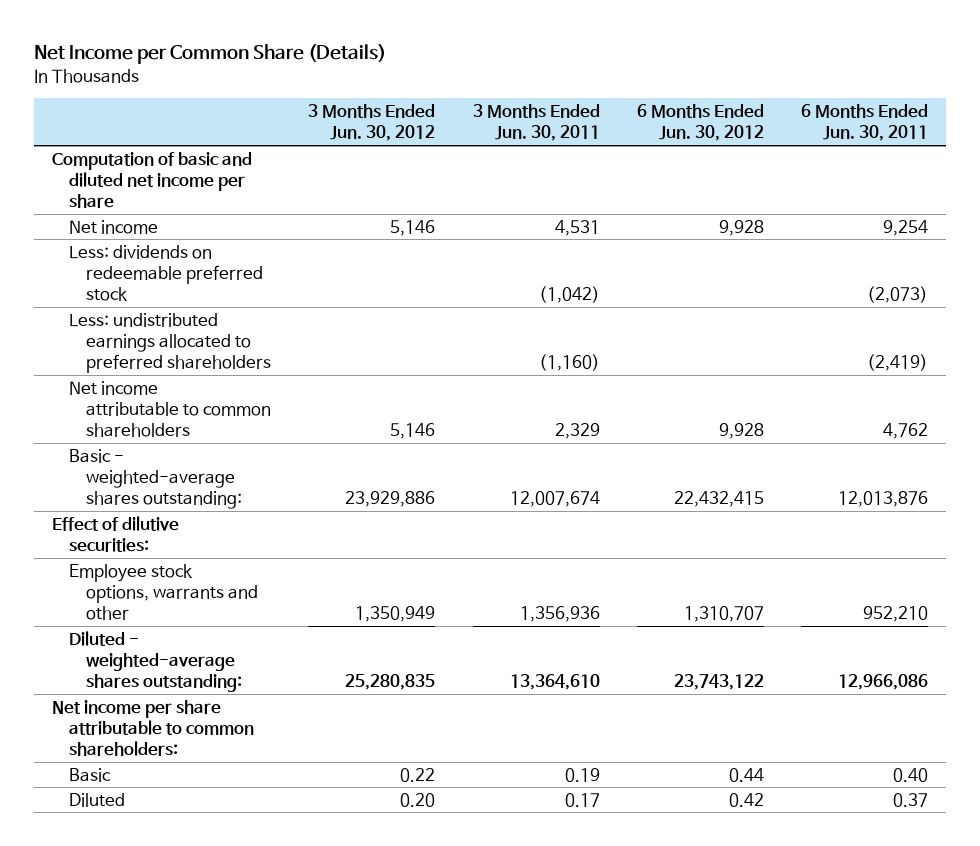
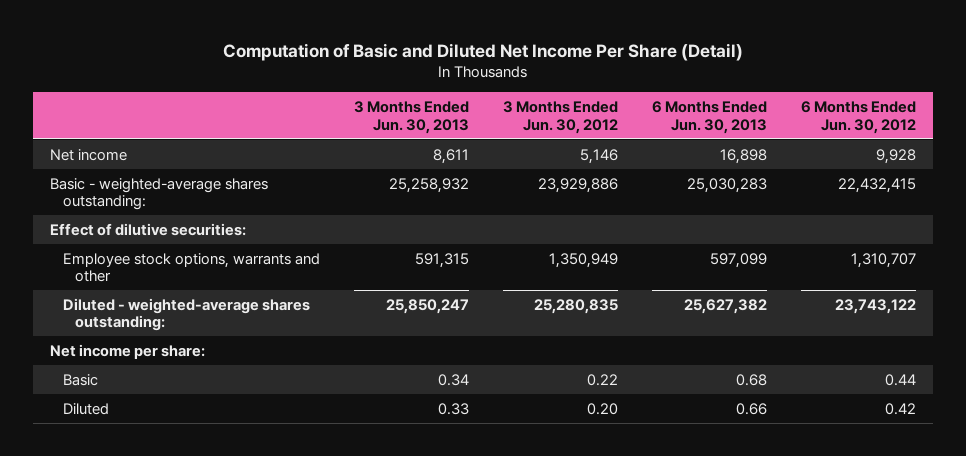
- Net Income per Common Share (Details)
+ Computation of Basic and Diluted Net Income Per Share (Detail)
- | 3 Months Ended Jun. 30, 2012 | 3 Months Ended Jun. 30, 2011 | 6 Months Ended Jun. 30, 2012 | 6 Months Ended Jun. 30, 2011
+ | 3 Months Ended Jun. 30, 2013 | 3 Months Ended Jun. 30, 2012 | 6 Months Ended Jun. 30, 2013 | 6 Months Ended Jun. 30, 2012
- Computation of basic and diluted net income per share
- Less: dividends on redeemable preferred stock | | (1,042) | | (2,073)
- Less: undistributed earnings allocated to preferred shareholders | | (1,160) | | (2,419)
- Net income attributable to common shareholders | 5,146 | 2,329 | 9,928 | 4,762
- Net income per share attributable to common shareholders:
+ Net income per share:

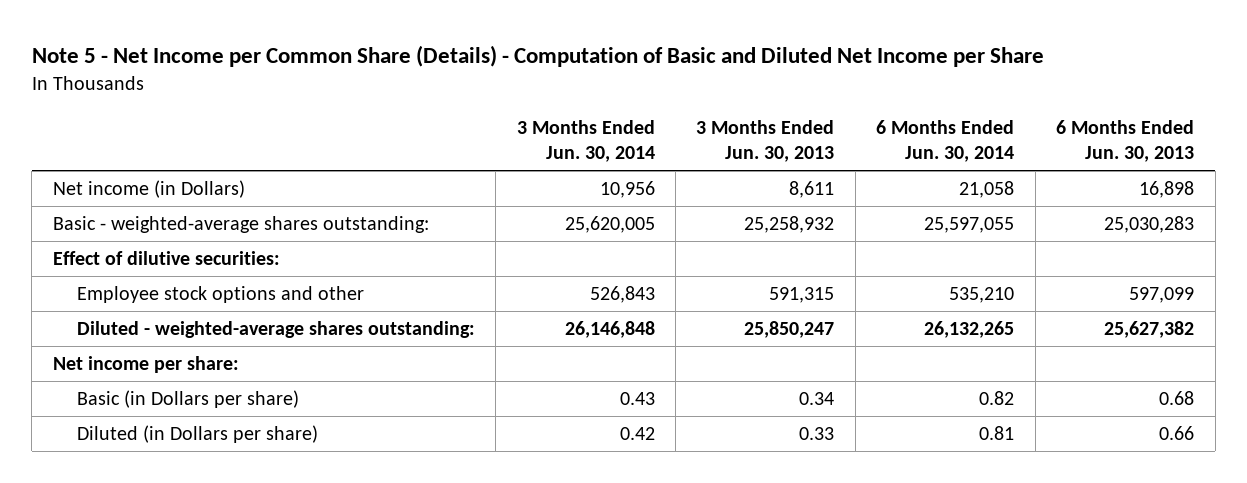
- Computation of Basic and Diluted Net Income Per Share (Detail)
+ Note 5 - Net Income per Common Share (Details) - Computation of Basic and Diluted Net Income per Share
- | 3 Months Ended Jun. 30, 2013 | 3 Months Ended Jun. 30, 2012 | 6 Months Ended Jun. 30, 2013 | 6 Months Ended Jun. 30, 2012
+ | 3 Months Ended Jun. 30, 2014 | 3 Months Ended Jun. 30, 2013 | 6 Months Ended Jun. 30, 2014 | 6 Months Ended Jun. 30, 2013
- Net income | 8,611 | 5,146 | 16,898 | 9,928
+ Net income (in Dollars) | 10,956 | 8,611 | 21,058 | 16,898
- Employee stock options, warrants and other | 591,315 | 1,350,949 | 597,099 | 1,310,707
+ Employee stock options and other | 526,843 | 591,315 | 535,210 | 597,099
- Basic | 0.34 | 0.22 | 0.68 | 0.44
- Diluted | 0.33 | 0.20 | 0.66 | 0.42
+ Basic (in Dollars per share) | 0.43 | 0.34 | 0.82 | 0.68
+ Diluted (in Dollars per share) | 0.42 | 0.33 | 0.81 | 0.66

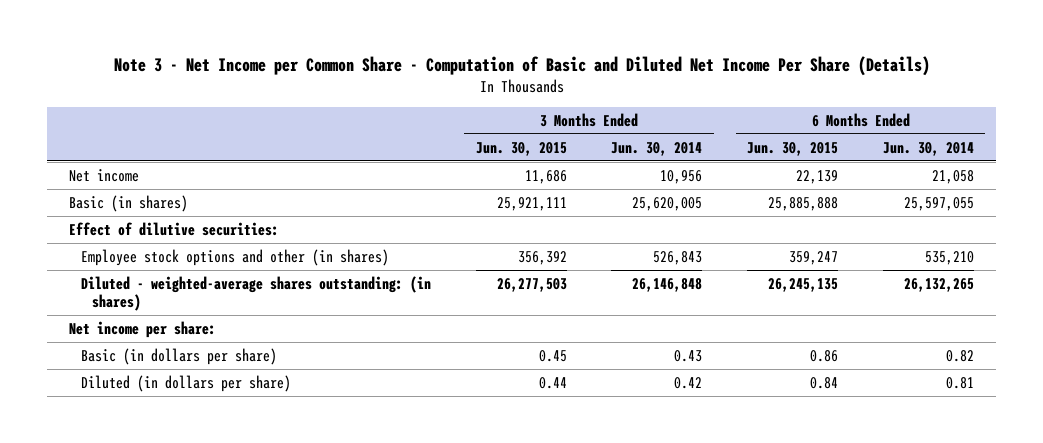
- Note 5 - Net Income per Common Share (Details) - Computation of Basic and Diluted Net Income per Share
+ Note 3 - Net Income per Common Share - Computation of Basic and Diluted Net Income Per Share (Details)
- | 3 Months Ended Jun. 30, 2014 | 3 Months Ended Jun. 30, 2013 | 6 Months Ended Jun. 30, 2014 | 6 Months Ended Jun. 30, 2013
+ | 3 Months Ended Jun. 30, 2015 | 3 Months Ended Jun. 30, 2014 | 6 Months Ended Jun. 30, 2015 | 6 Months Ended Jun. 30, 2014
- Net income (in Dollars) | 10,956 | 8,611 | 21,058 | 16,898
- Basic - weighted-average shares outstanding: | 25,620,005 | 25,258,932 | 25,597,055 | 25,030,283
+ Net income | 11,686 | 10,956 | 22,139 | 21,058
+ Basic (in shares) | 25,921,111 | 25,620,005 | 25,885,888 | 25,597,055
- Employee stock options and other | 526,843 | 591,315 | 535,210 | 597,099
- Diluted - weighted-average shares outstanding: | 26,146,848 | 25,850,247 | 26,132,265 | 25,627,382
+ Employee stock options and other (in shares) | 356,392 | 526,843 | 359,247 | 535,210
+ Diluted - weighted-average shares outstanding: (in shares) | 26,277,503 | 26,146,848 | 26,245,135 | 26,132,265
- Basic (in Dollars per share) | 0.43 | 0.34 | 0.82 | 0.68
- Diluted (in Dollars per share) | 0.42 | 0.33 | 0.81 | 0.66
+ Basic (in dollars per share) | 0.45 | 0.43 | 0.86 | 0.82
+ Diluted (in dollars per share) | 0.44 | 0.42 | 0.84 | 0.81

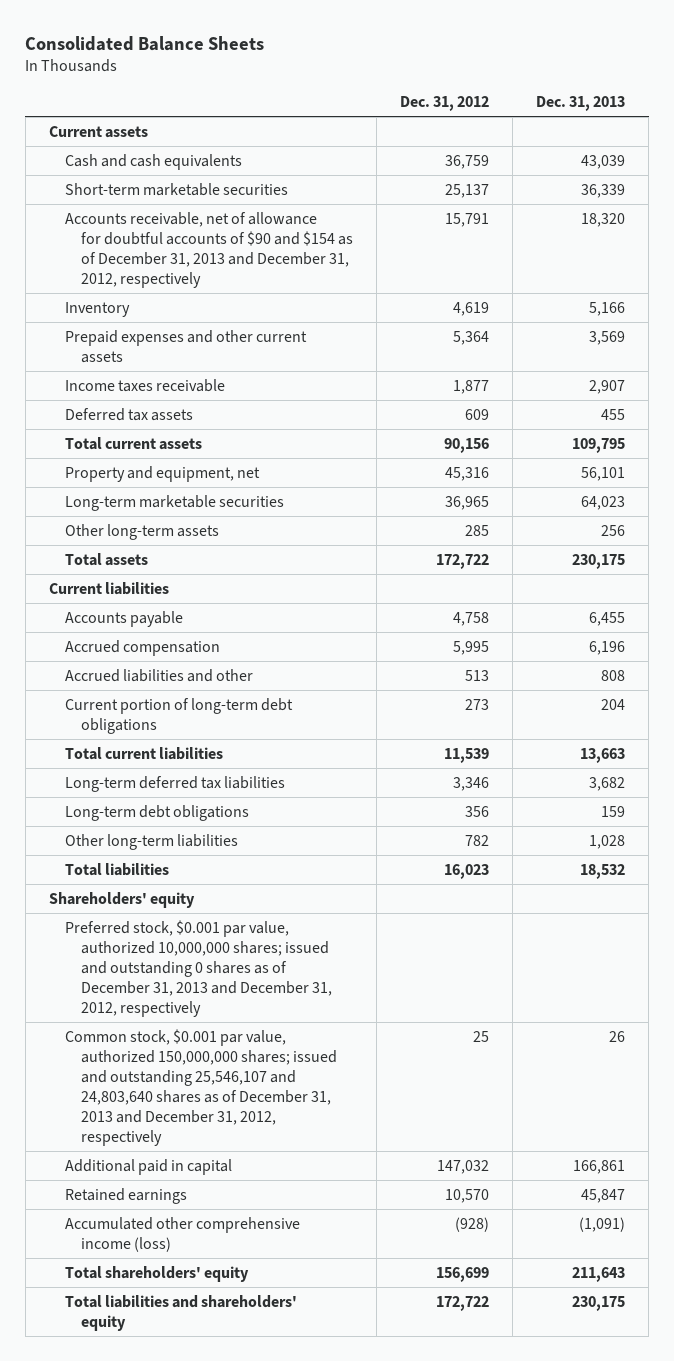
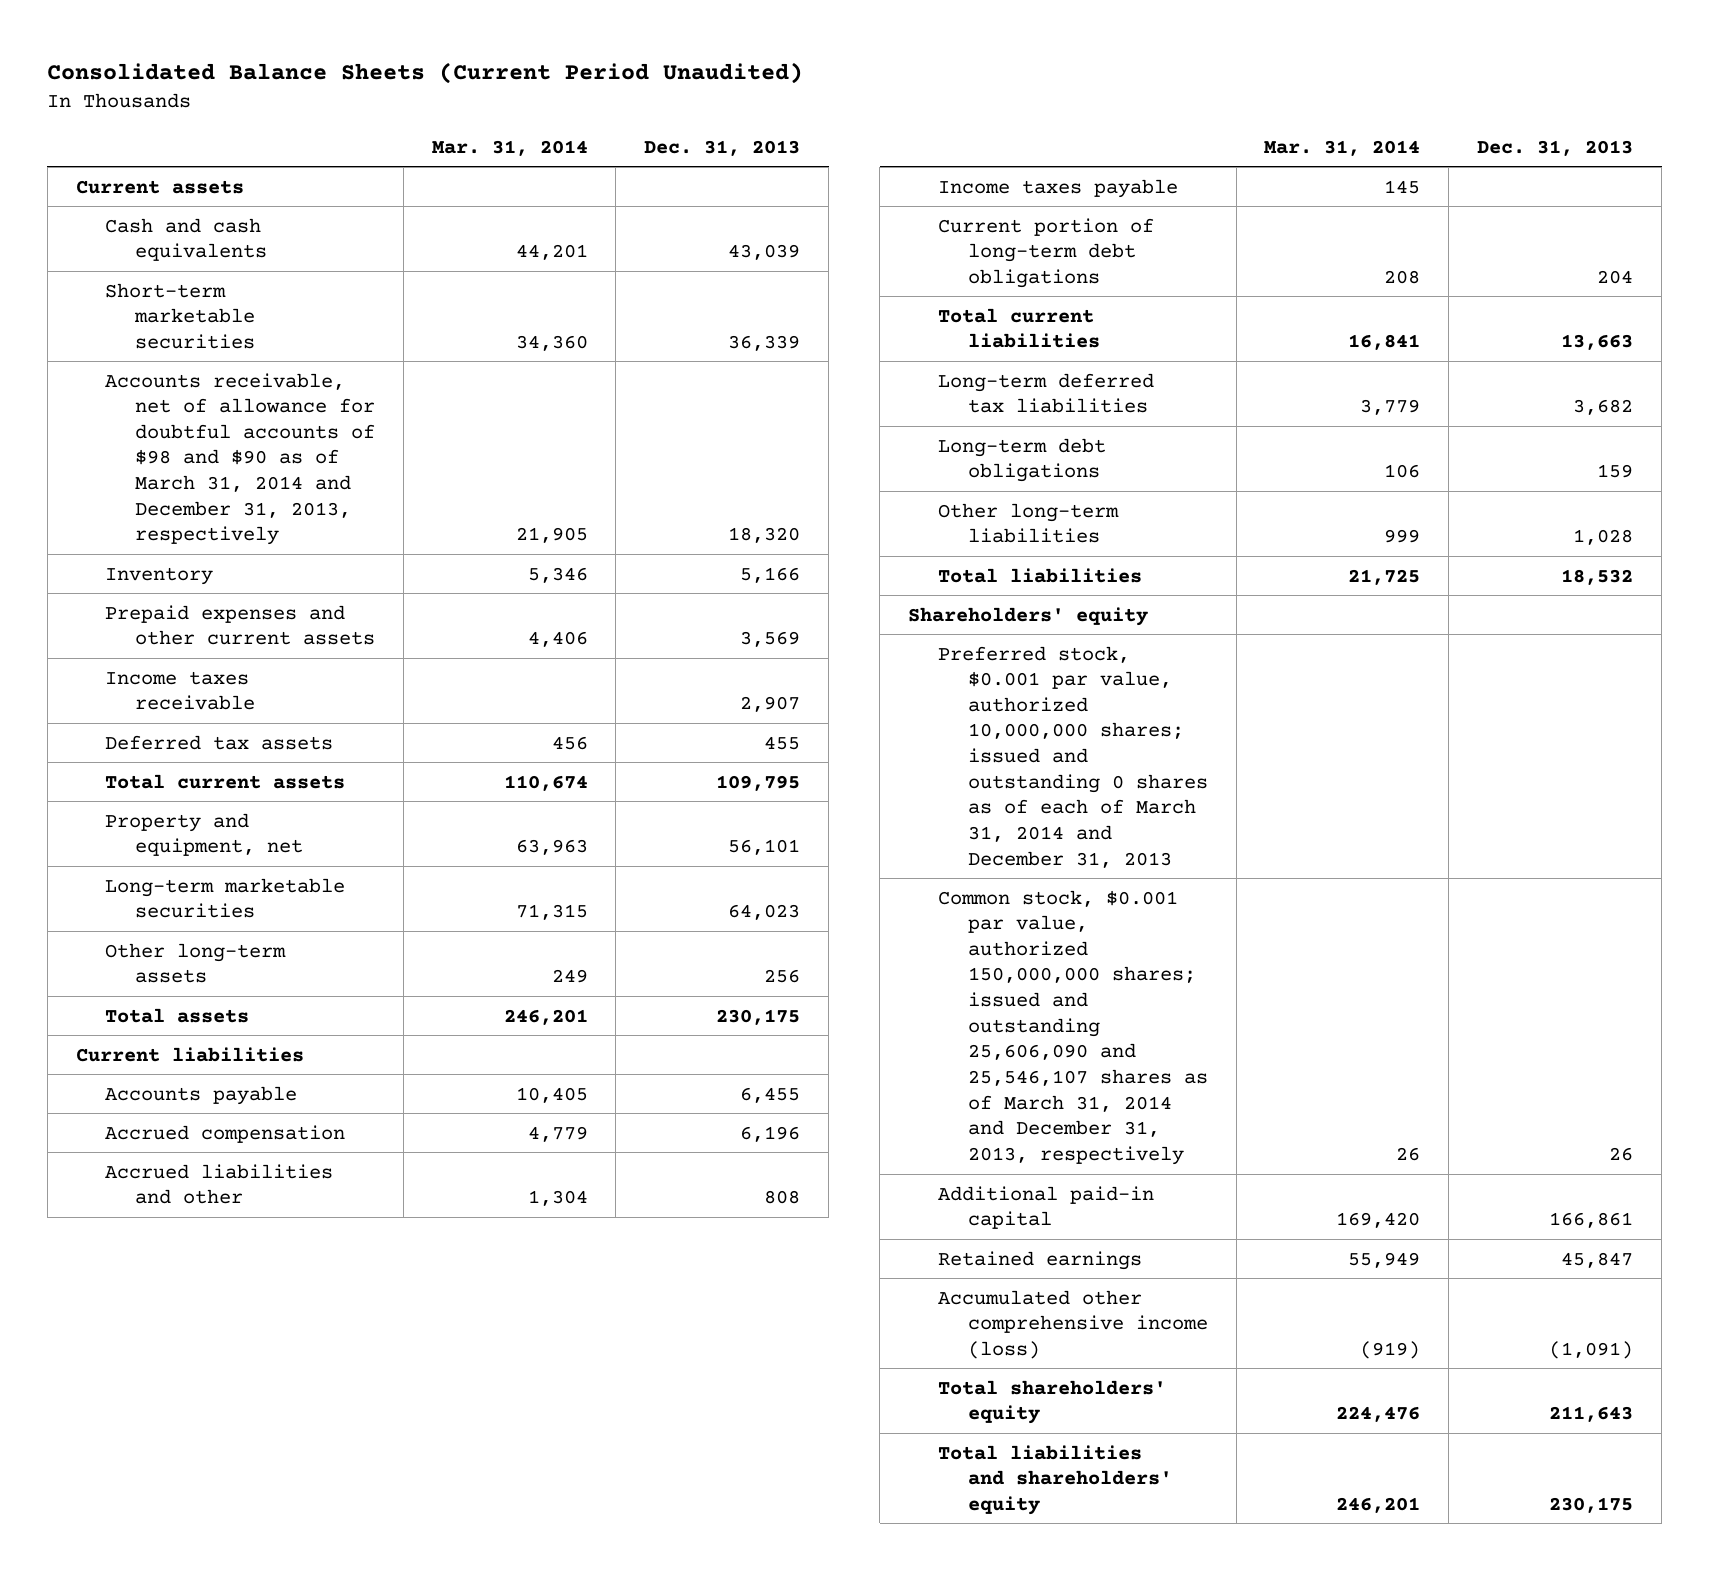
- Consolidated Balance Sheets
+ Consolidated Balance Sheets (Current Period Unaudited)
- | Dec. 31, 2012 | Dec. 31, 2013
+ | Mar. 31, 2014 | Dec. 31, 2013
- Accounts receivable, net of allowance for doubtful accounts of $90 and $154 as of December 31, 2013 and December 31, 2012, respectively | 15,791 | 18,320
+ Accounts receivable, net of allowance for doubtful accounts of $98 and $90 as of March 31, 2014 and December 31, 2013, respectively | 21,905 | 18,320
+ Income taxes payable | 145 |
- Preferred stock, $0.001 par value, authorized 10,000,000 shares; issued and outstanding 0 shares as of December 31, 2013 and December 31, 2012, respectively
- Common stock, $0.001 par value, authorized 150,000,000 shares; issued and outstanding 25,546,107 and 24,803,640 shares as of December 31, 2013 and December 31, 2012, respectively | 25 | 26
- Additional paid in capital | 147,032 | 166,861
+ Preferred stock, $0.001 par value, authorized 10,000,000 shares; issued and outstanding 0 shares as of each of March 31, 2014 and December 31, 2013
+ Common stock, $0.001 par value, authorized 150,000,000 shares; issued and outstanding 25,606,090 and 25,546,107 shares as of March 31, 2014 and December 31, 2013, respectively | 26 | 26
+ Additional paid-in capital | 169,420 | 166,861

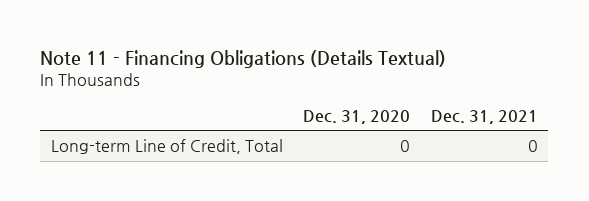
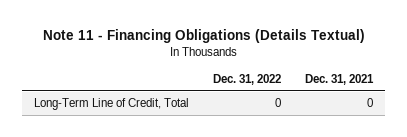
- | Dec. 31, 2020 | Dec. 31, 2021
+ | Dec. 31, 2022 | Dec. 31, 2021
- Long-term Line of Credit, Total | 0 | 0
+ Long-Term Line of Credit, Total | 0 | 0

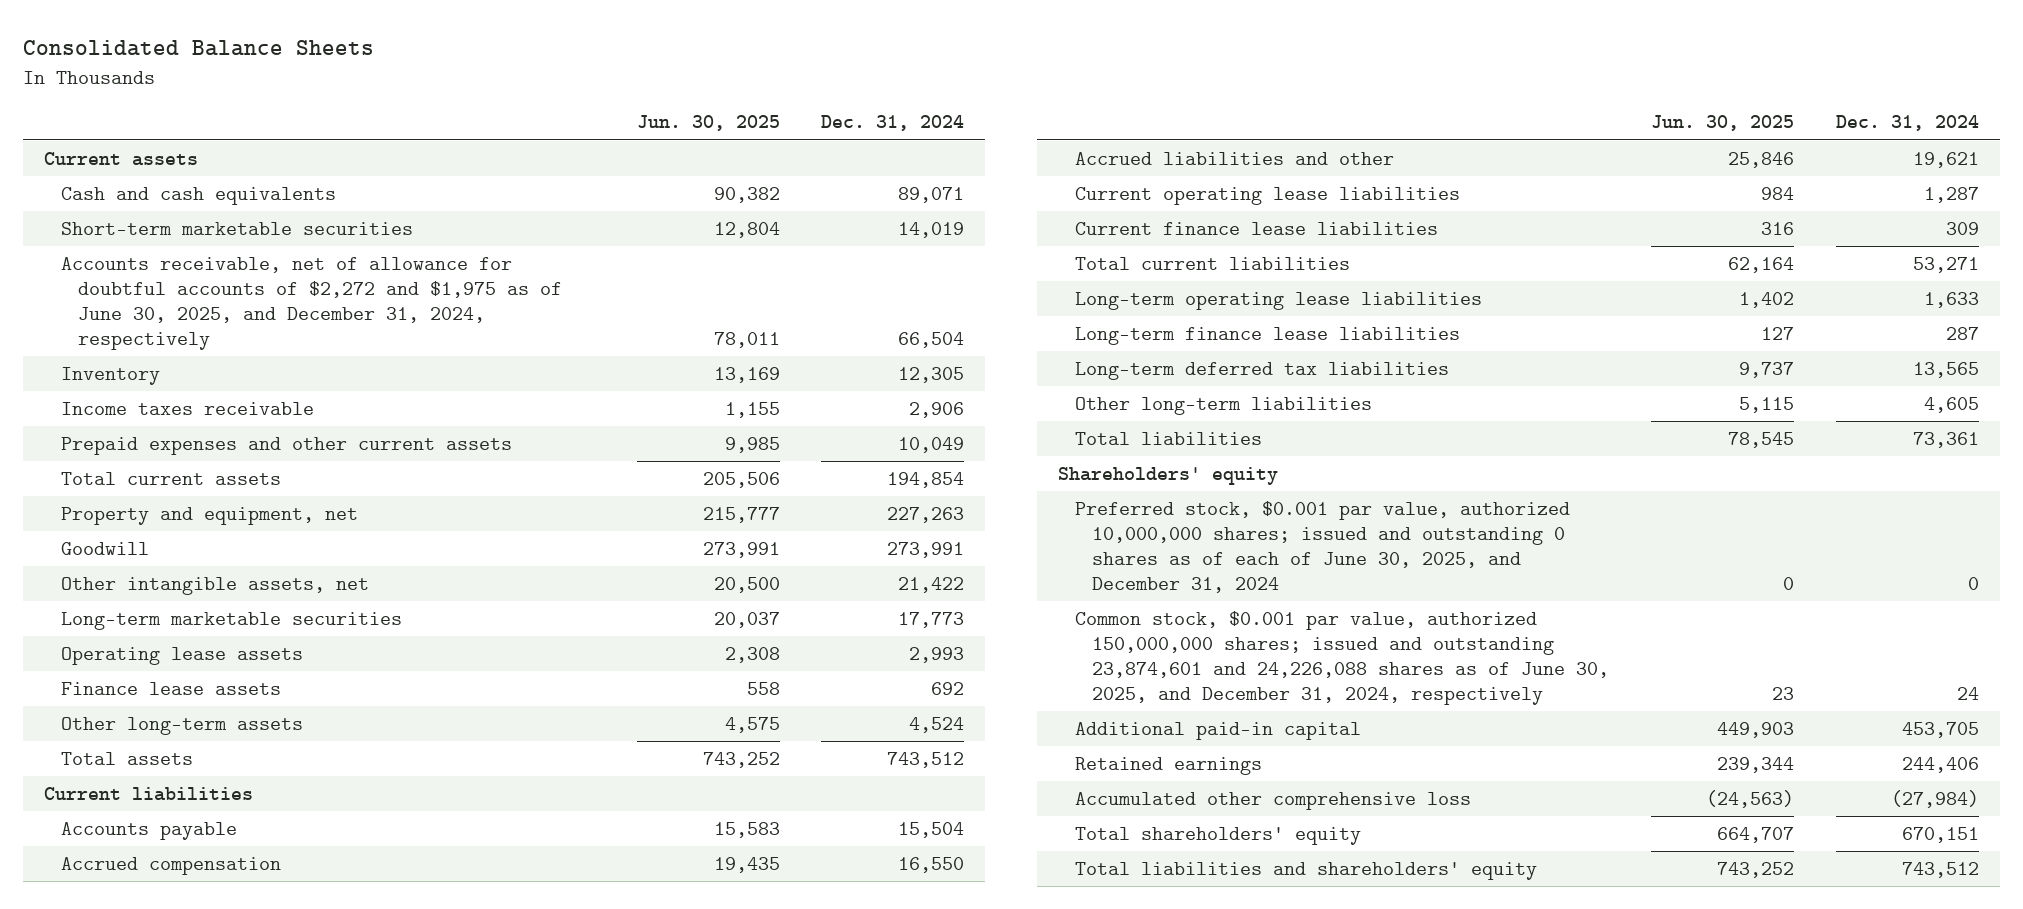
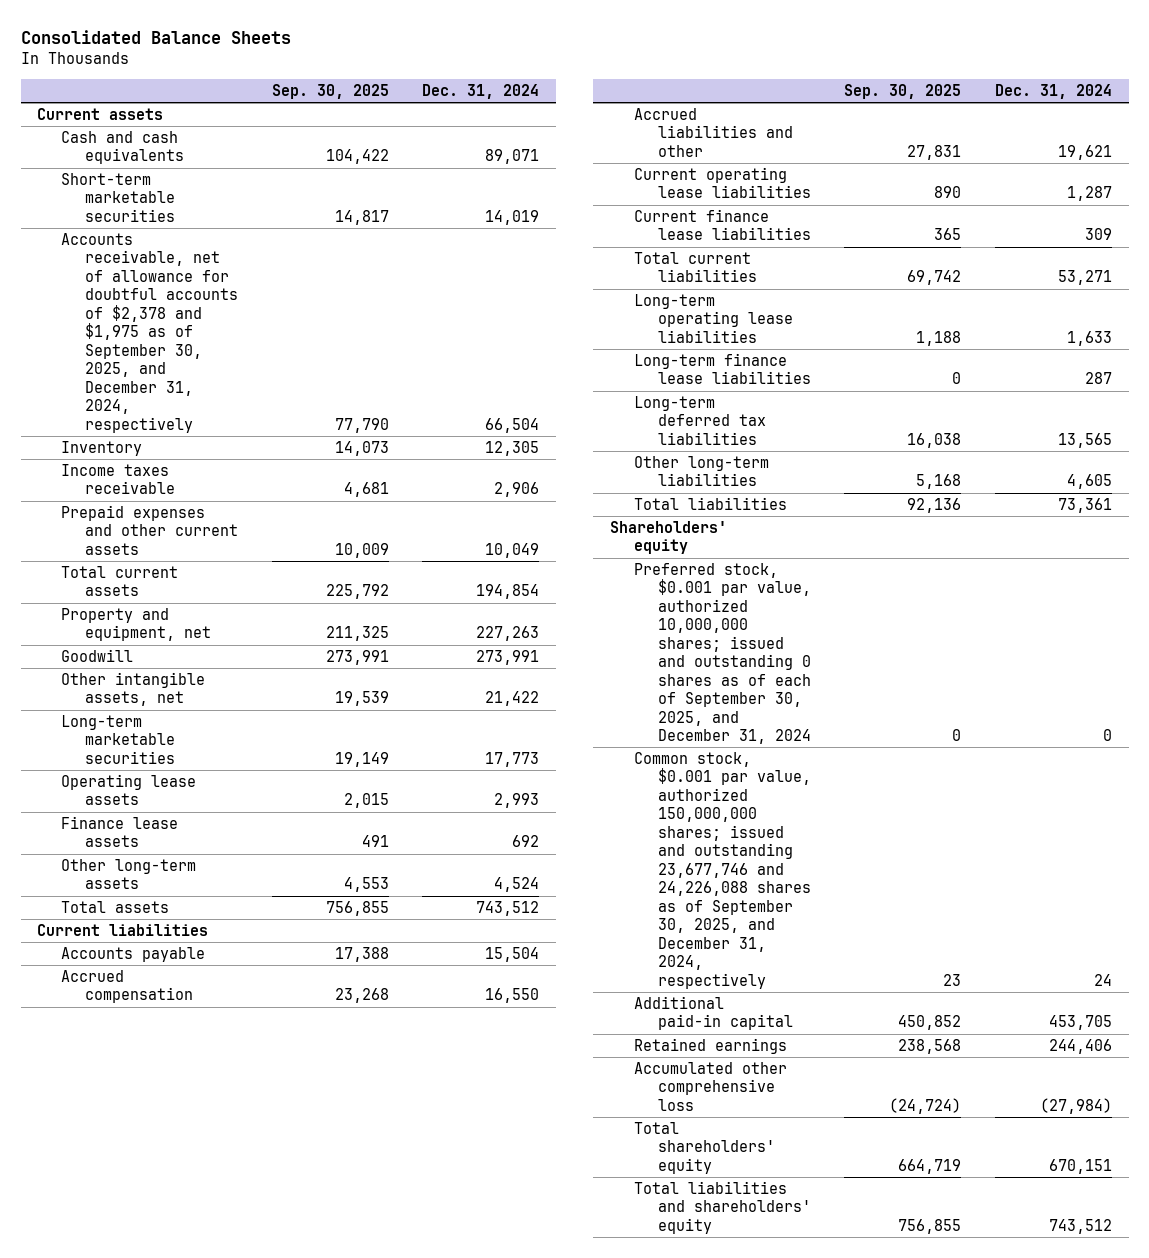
- | Jun. 30, 2025 | Dec. 31, 2024
+ | Sep. 30, 2025 | Dec. 31, 2024
- Accounts receivable, net of allowance for doubtful accounts of $2,272 and $1,975 as of June 30, 2025, and December 31, 2024, respectively | 78,011 | 66,504
+ Accounts receivable, net of allowance for doubtful accounts of $2,378 and $1,975 as of September 30, 2025, and December 31, 2024, respectively | 77,790 | 66,504
- Preferred stock, $0.001 par value, authorized 10,000,000 shares; issued and outstanding 0 shares as of each of June 30, 2025, and December 31, 2024 | 0 | 0
- Common stock, $0.001 par value, authorized 150,000,000 shares; issued and outstanding 23,874,601 and 24,226,088 shares as of June 30, 2025, and December 31, 2024, respectively | 23 | 24
+ Preferred stock, $0.001 par value, authorized 10,000,000 shares; issued and outstanding 0 shares as of each of September 30, 2025, and December 31, 2024 | 0 | 0
+ Common stock, $0.001 par value, authorized 150,000,000 shares; issued and outstanding 23,677,746 and 24,226,088 shares as of September 30, 2025, and December 31, 2024, respectively | 23 | 24

